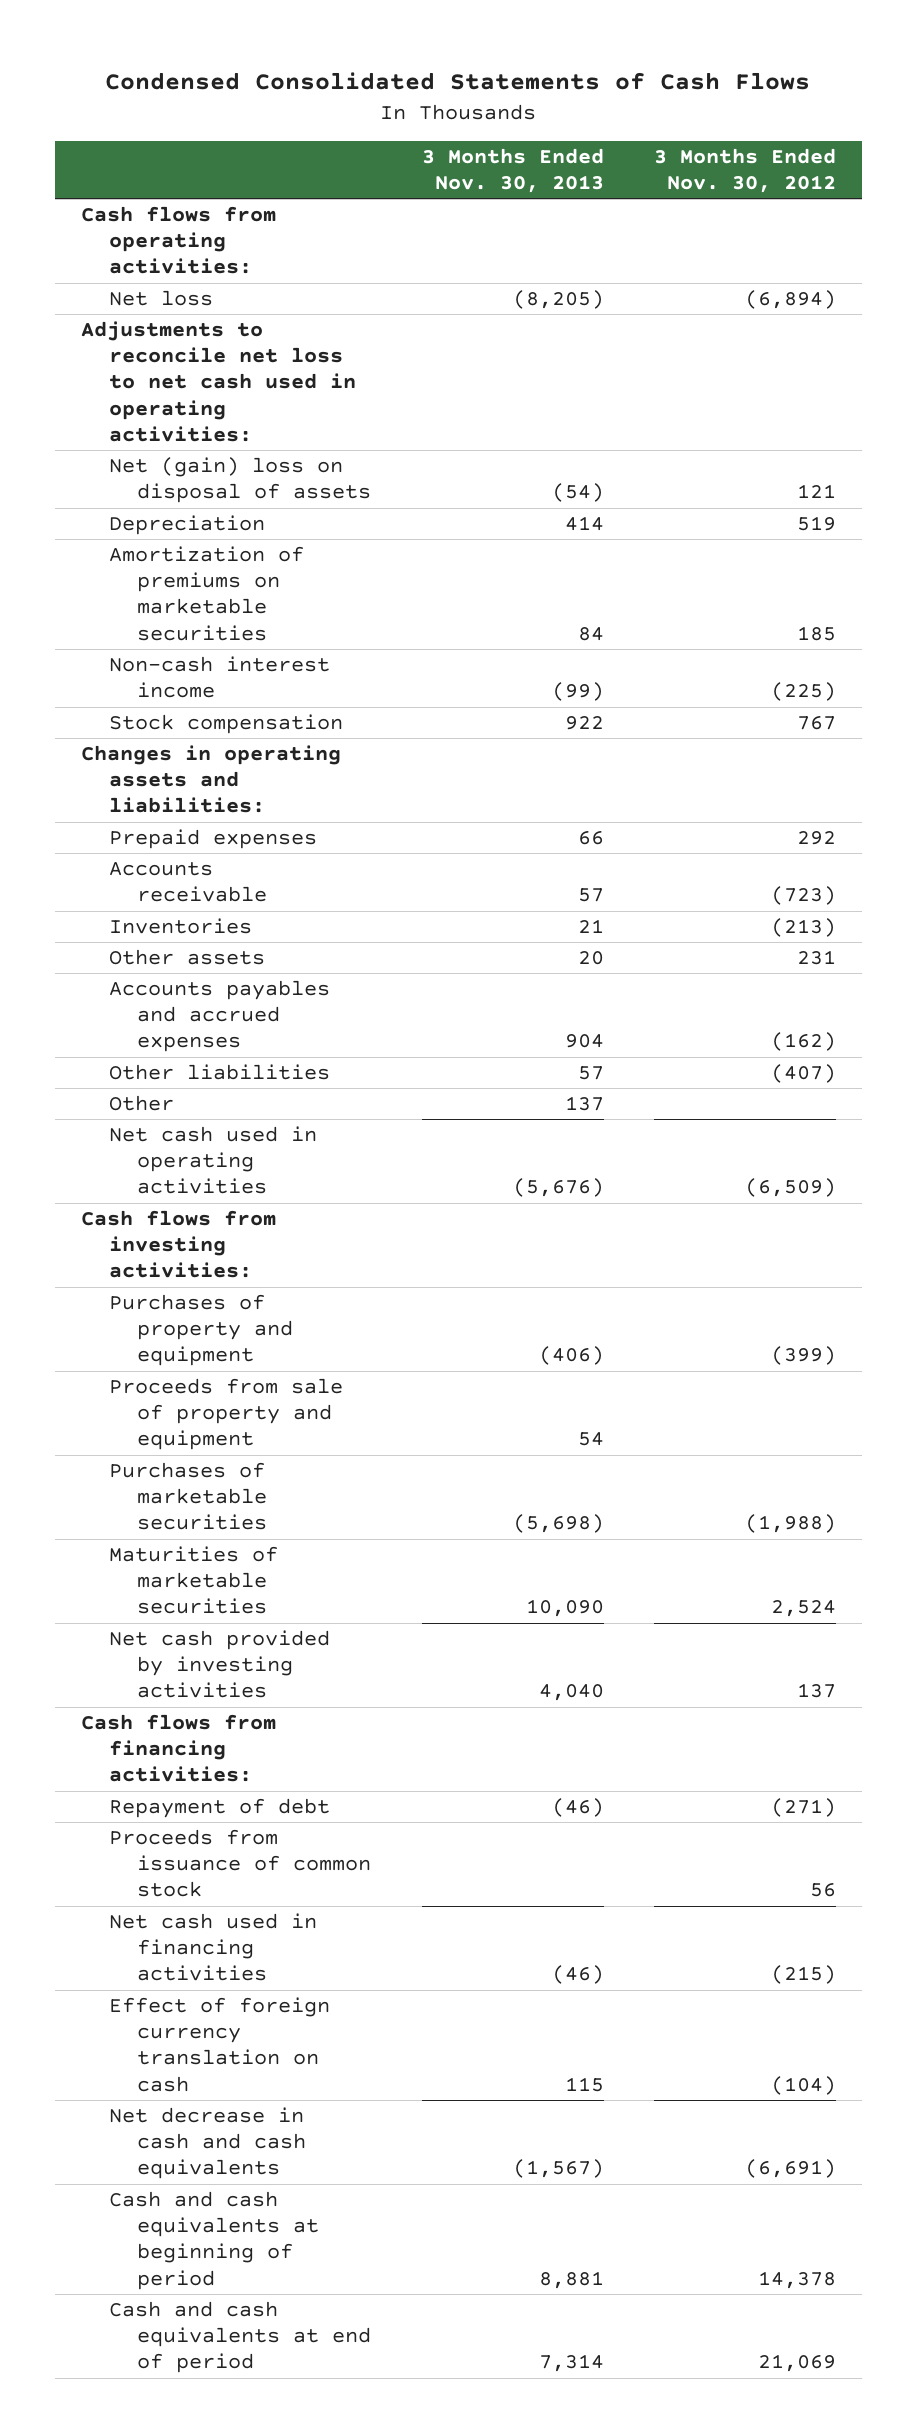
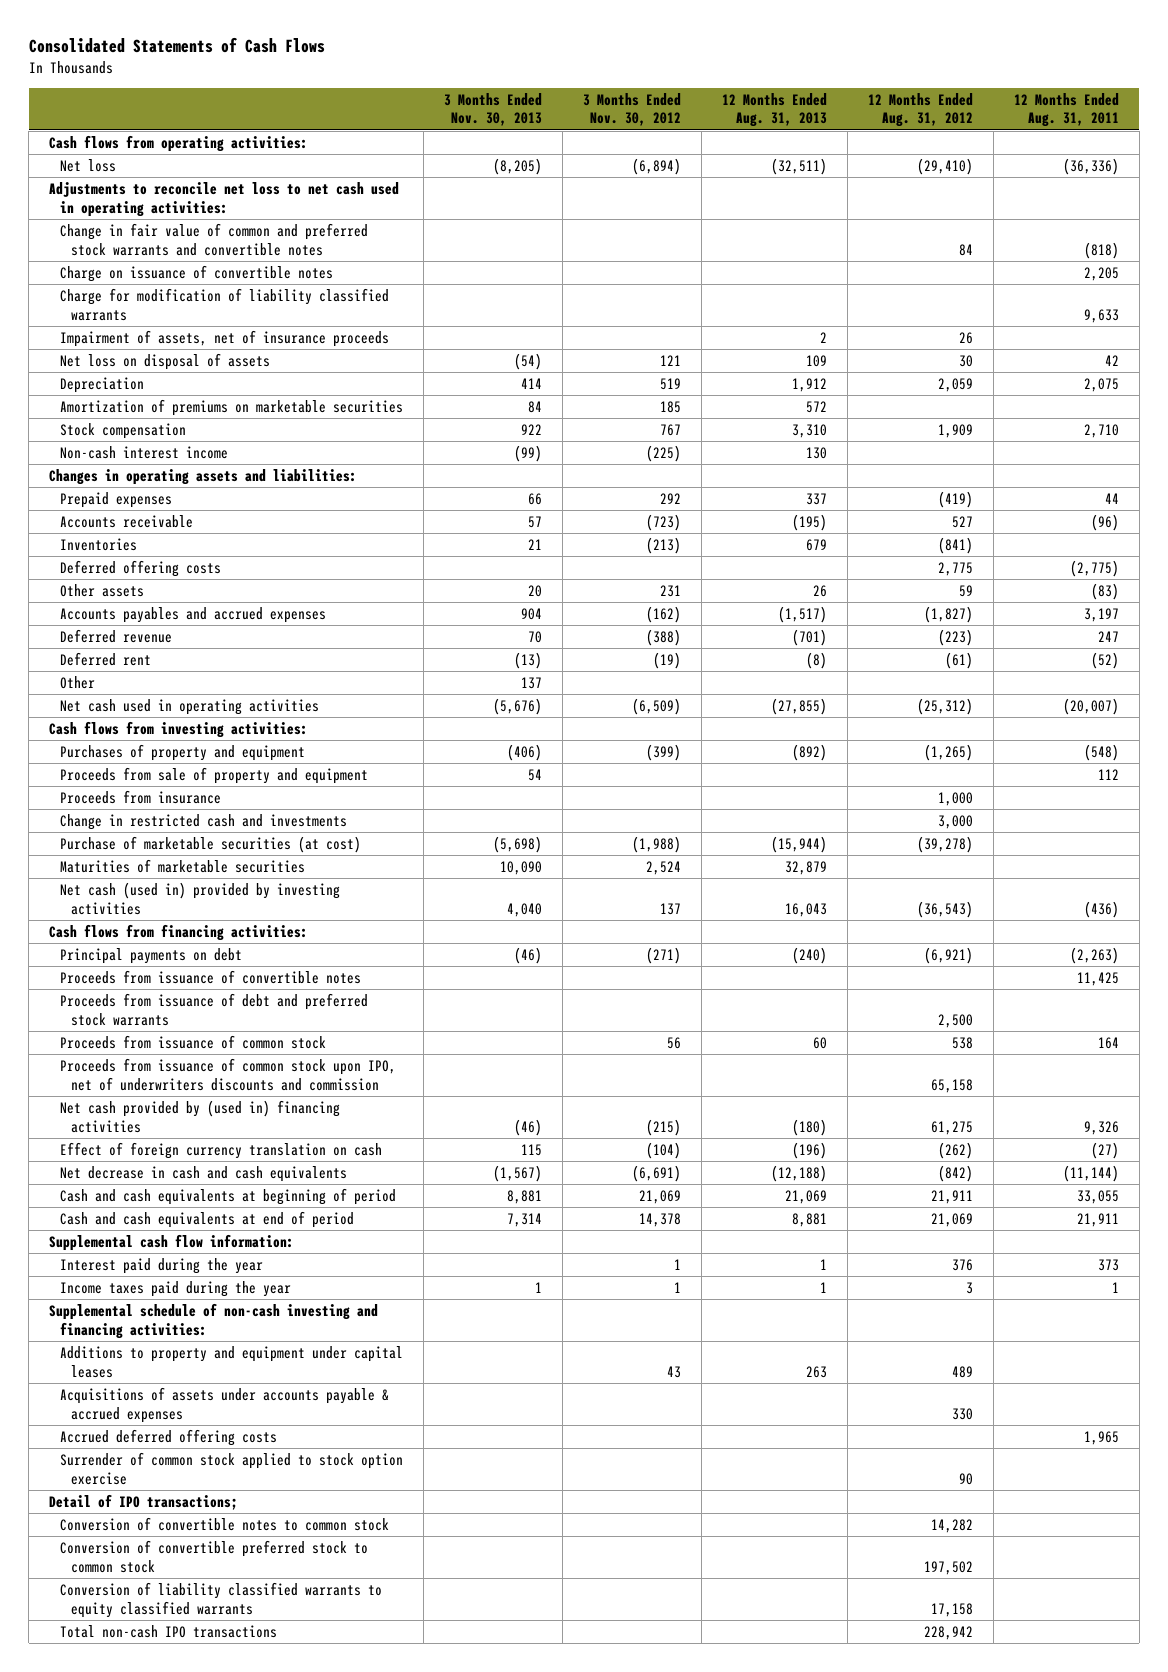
- Condensed Consolidated Statements of Cash Flows
+ Consolidated Statements of Cash Flows
- | 3 Months Ended Nov. 30, 2013 | 3 Months Ended Nov. 30, 2012
+ | 3 Months Ended Nov. 30, 2013 | 3 Months Ended Nov. 30, 2012 | 12 Months Ended Aug. 31, 2013 | 12 Months Ended Aug. 31, 2012 | 12 Months Ended Aug. 31, 2011
- Net (gain) loss on disposal of assets | (54) | 121
+ Change in fair value of common and preferred stock warrants and convertible notes | | | | 84 | (818)
+ Charge on issuance of convertible notes | | | | | 2,205
+ Charge for modification of liability classified warrants | | | | | 9,633
+ Impairment of assets, net of insurance proceeds | | | 2 | 26 |
+ Net loss on disposal of assets | (54) | 121 | 109 | 30 | 42
moved down: Non-cash interest income | (99) | (225) | 130 | |
+ Deferred offering costs | | | | 2,775 | (2,775)
- Other liabilities | 57 | (407)
+ Deferred revenue | 70 | (388) | (701) | (223) | 247
+ Deferred rent | (13) | (19) | (8) | (61) | (52)
- Purchases of marketable securities | (5,698) | (1,988)
+ Proceeds from insurance | | | | 1,000 |
+ Change in restricted cash and investments | | | | 3,000 |
+ Purchase of marketable securities (at cost) | (5,698) | (1,988) | (15,944) | (39,278) |
- Net cash provided by investing activities | 4,040 | 137
+ Net cash (used in) provided by investing activities | 4,040 | 137 | 16,043 | (36,543) | (436)
- Repayment of debt | (46) | (271)
+ Principal payments on debt | (46) | (271) | (240) | (6,921) | (2,263)
+ Proceeds from issuance of convertible notes | | | | | 11,425
+ Proceeds from issuance of debt and preferred stock warrants | | | | 2,500 |
- Net cash used in financing activities | (46) | (215)
+ Proceeds from issuance of common stock upon IPO, net of underwriters discounts and commission | | | | 65,158 |
+ Net cash provided by (used in) financing activities | (46) | (215) | (180) | 61,275 | 9,326
- Cash and cash equivalents at beginning of period | 8,881 | 14,378
- Cash and cash equivalents at end of period | 7,314 | 21,069
+ Cash and cash equivalents at beginning of period | 8,881 | 21,069 | 21,069 | 21,911 | 33,055
+ Cash and cash equivalents at end of period | 7,314 | 14,378 | 8,881 | 21,069 | 21,911
+ Supplemental cash flow information:
+ Interest paid during the year | | 1 | 1 | 376 | 373
+ Income taxes paid during the year | 1 | 1 | 1 | 3 | 1
+ Supplemental schedule of non-cash investing and financing activities:
+ Additions to property and equipment under capital leases | | 43 | 263 | 489 |
+ Acquisitions of assets under accounts payable & accrued expenses | | | | 330 |
+ Accrued deferred offering costs | | | | | 1,965
+ Surrender of common stock applied to stock option exercise | | | | 90 |
+ Detail of IPO transactions;
+ Conversion of convertible notes to common stock | | | | 14,282 |
+ Conversion of convertible preferred stock to common stock | | | | 197,502 |
+ Conversion of liability classified warrants to equity classified warrants | | | | 17,158 |
+ Total non-cash IPO transactions | | | | 228,942 |

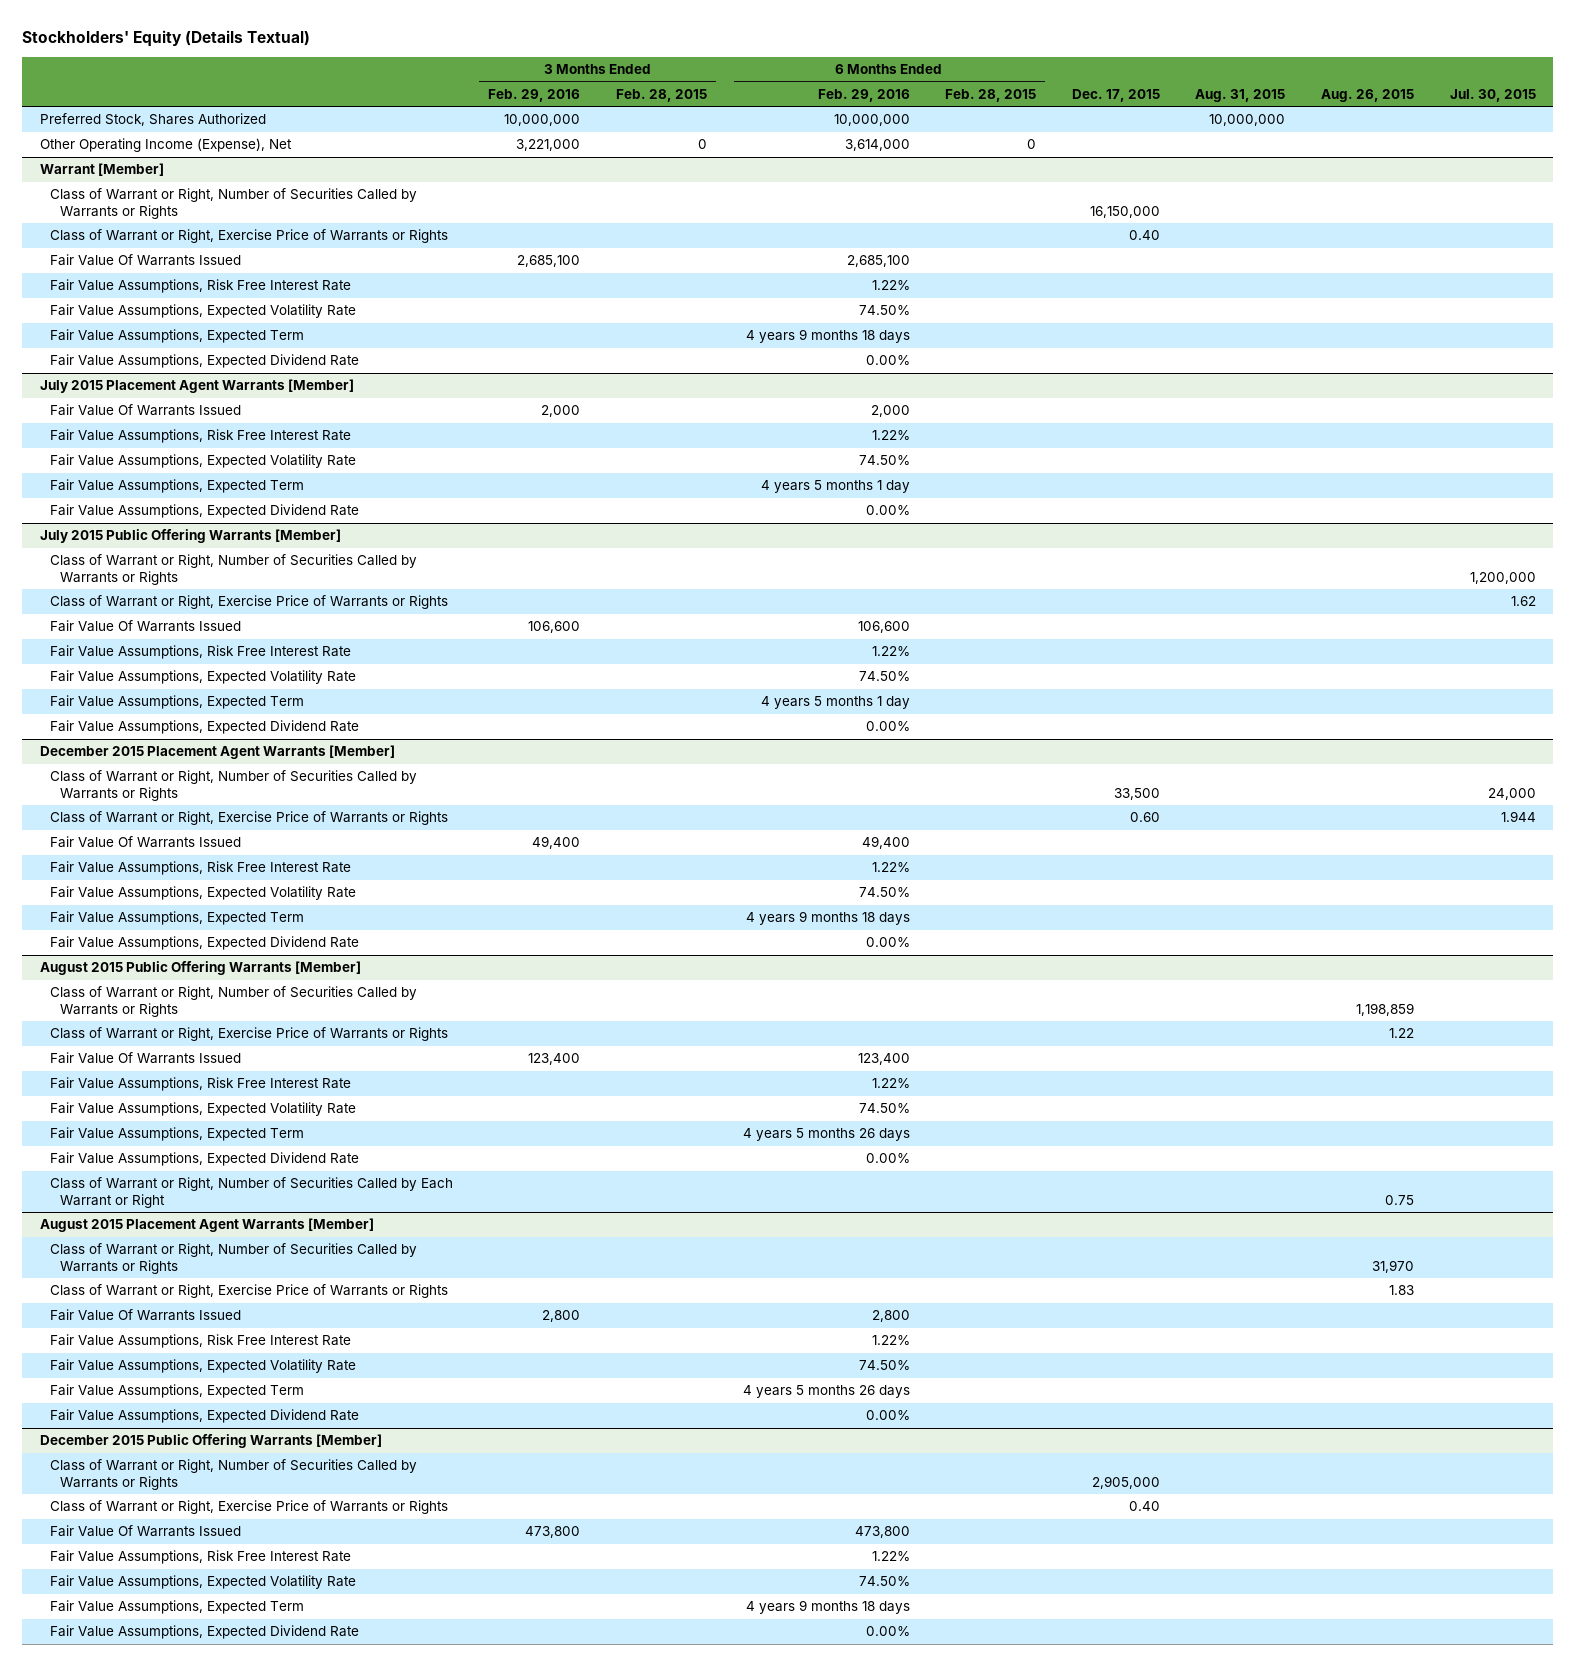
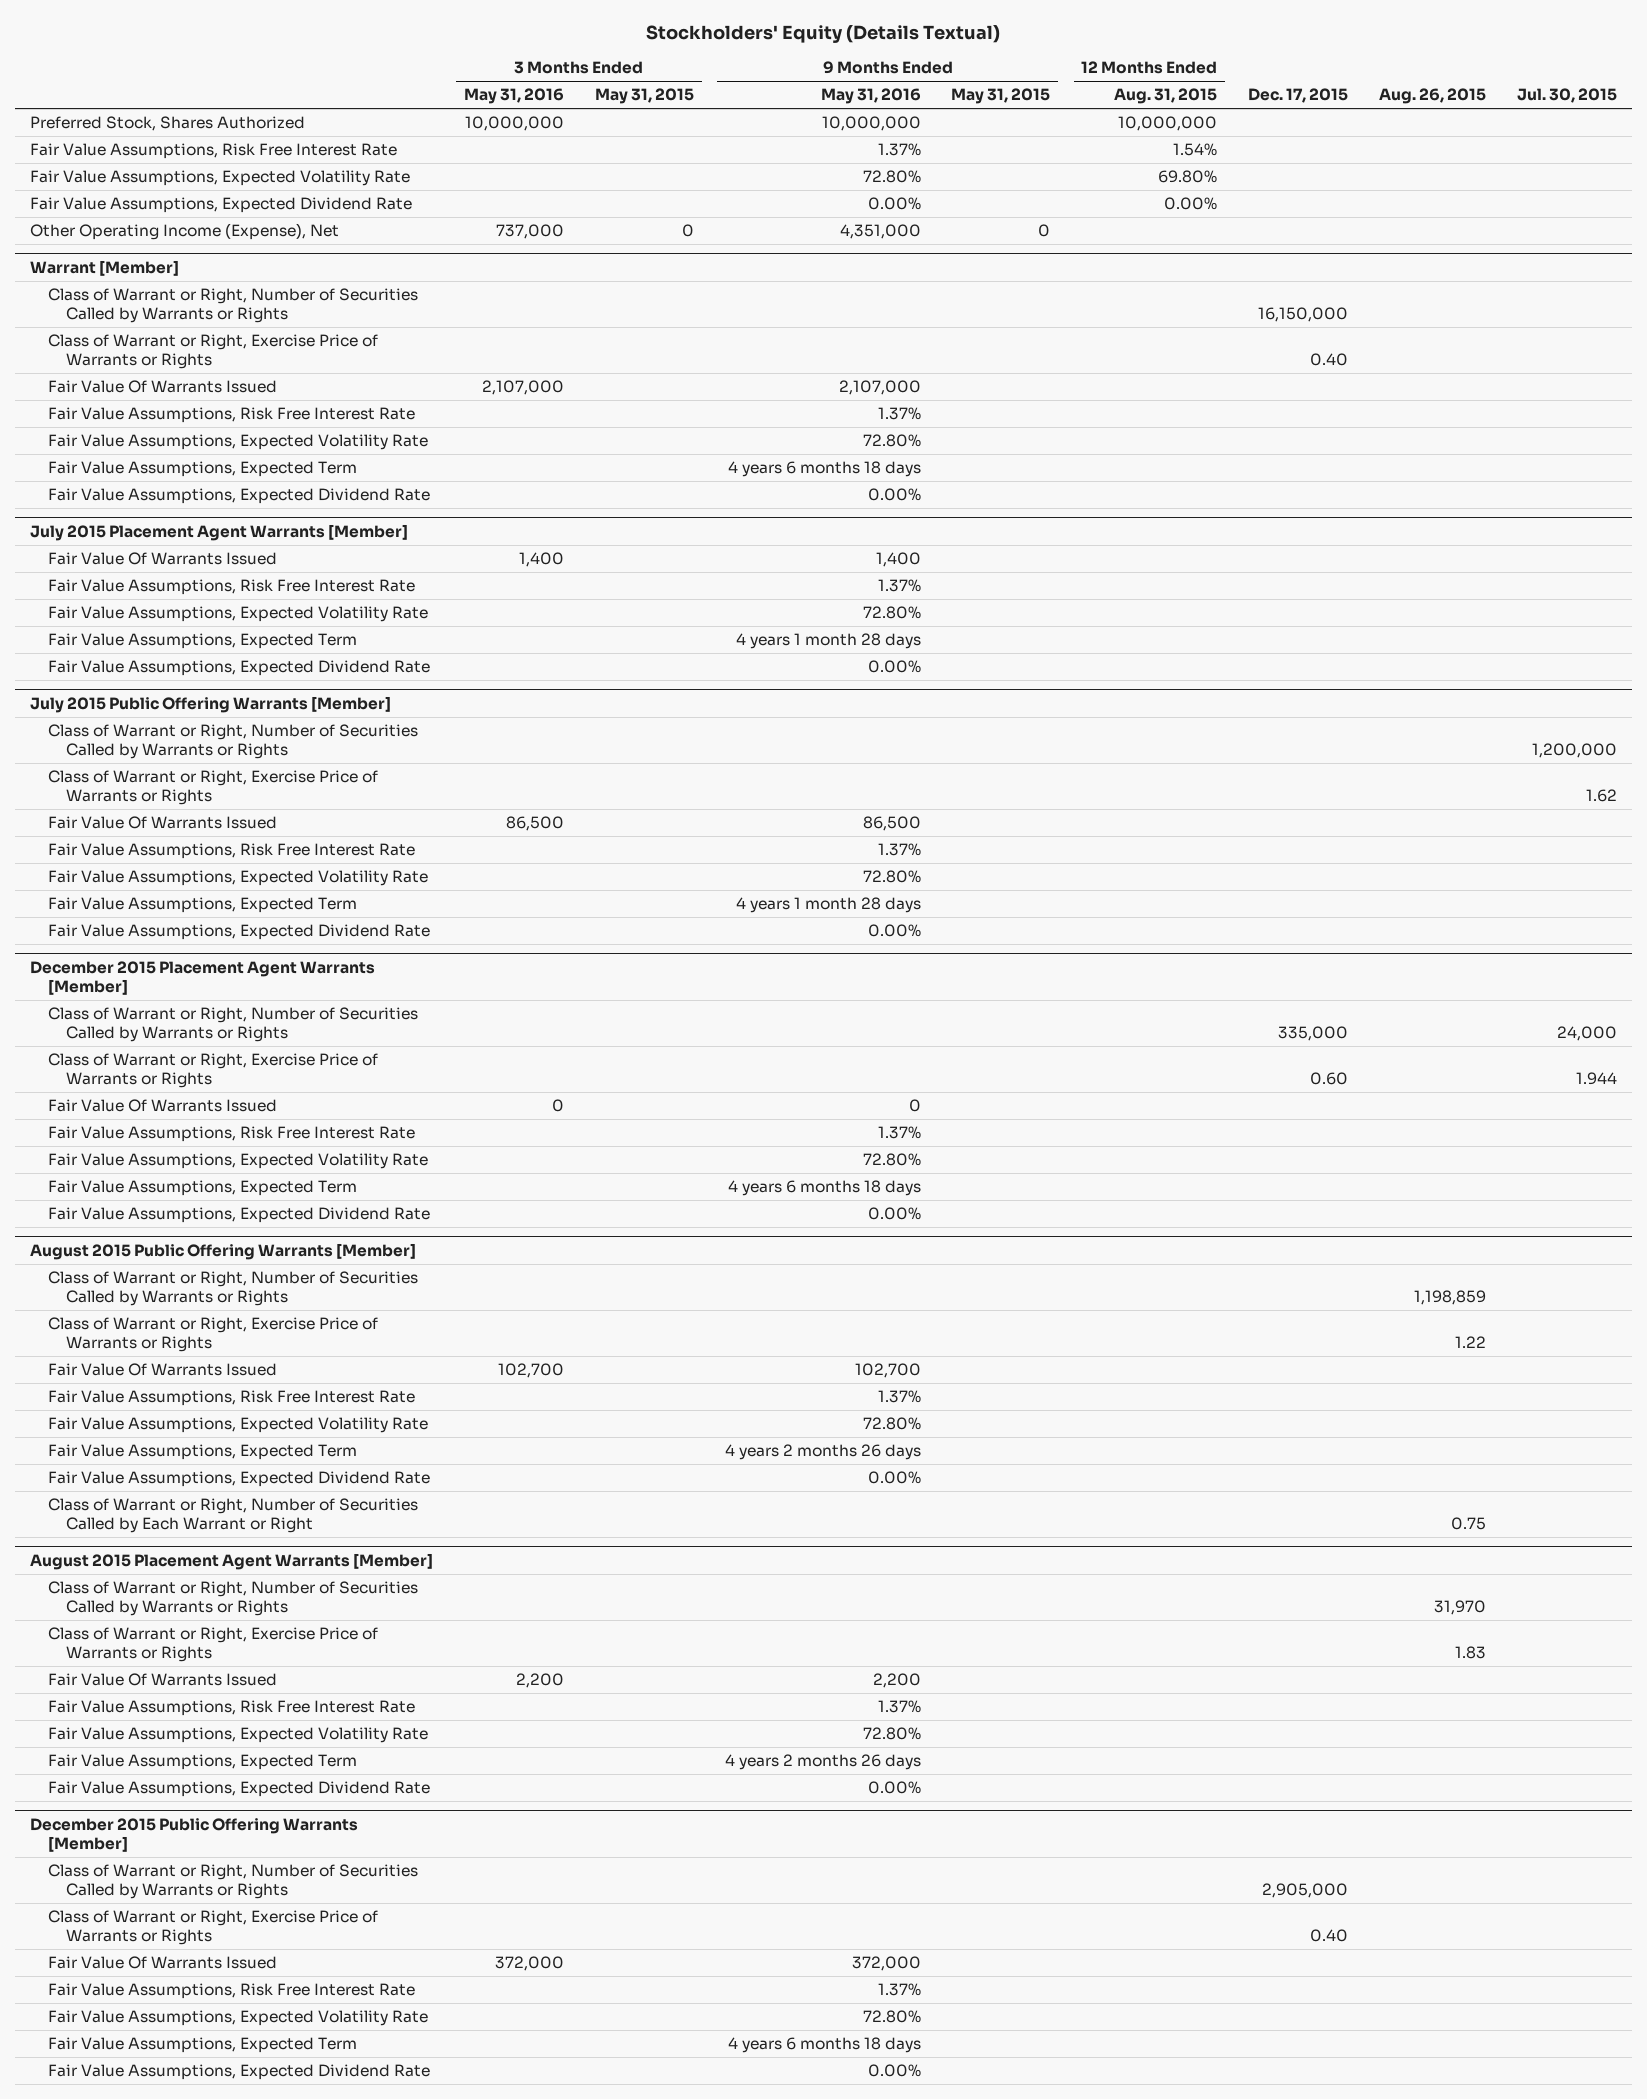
- | 3 Months Ended Feb. 29, 2016 | 3 Months Ended Feb. 28, 2015 | 6 Months Ended Feb. 29, 2016 | 6 Months Ended Feb. 28, 2015 | Dec. 17, 2015 | Aug. 31, 2015 | Aug. 26, 2015 | Jul. 30, 2015
+ | 3 Months Ended May 31, 2016 | 3 Months Ended May 31, 2015 | 9 Months Ended May 31, 2016 | 9 Months Ended May 31, 2015 | 12 Months Ended Aug. 31, 2015 | Dec. 17, 2015 | Aug. 26, 2015 | Jul. 30, 2015
+ Fair Value Assumptions, Risk Free Interest Rate | | | 1.37% | | 1.54% | | |
+ Fair Value Assumptions, Expected Volatility Rate | | | 72.80% | | 69.80% | | |
+ Fair Value Assumptions, Expected Dividend Rate | | | 0.00% | | 0.00% | | |
@ December 2015 Placement Agent Warrants [Member]
- Class of Warrant or Right, Number of Securities Called by Warrants or Rights | | | | | 33,500 | | | 24,000
+ Class of Warrant or Right, Number of Securities Called by Warrants or Rights | | | | | | 335,000 | | 24,000

